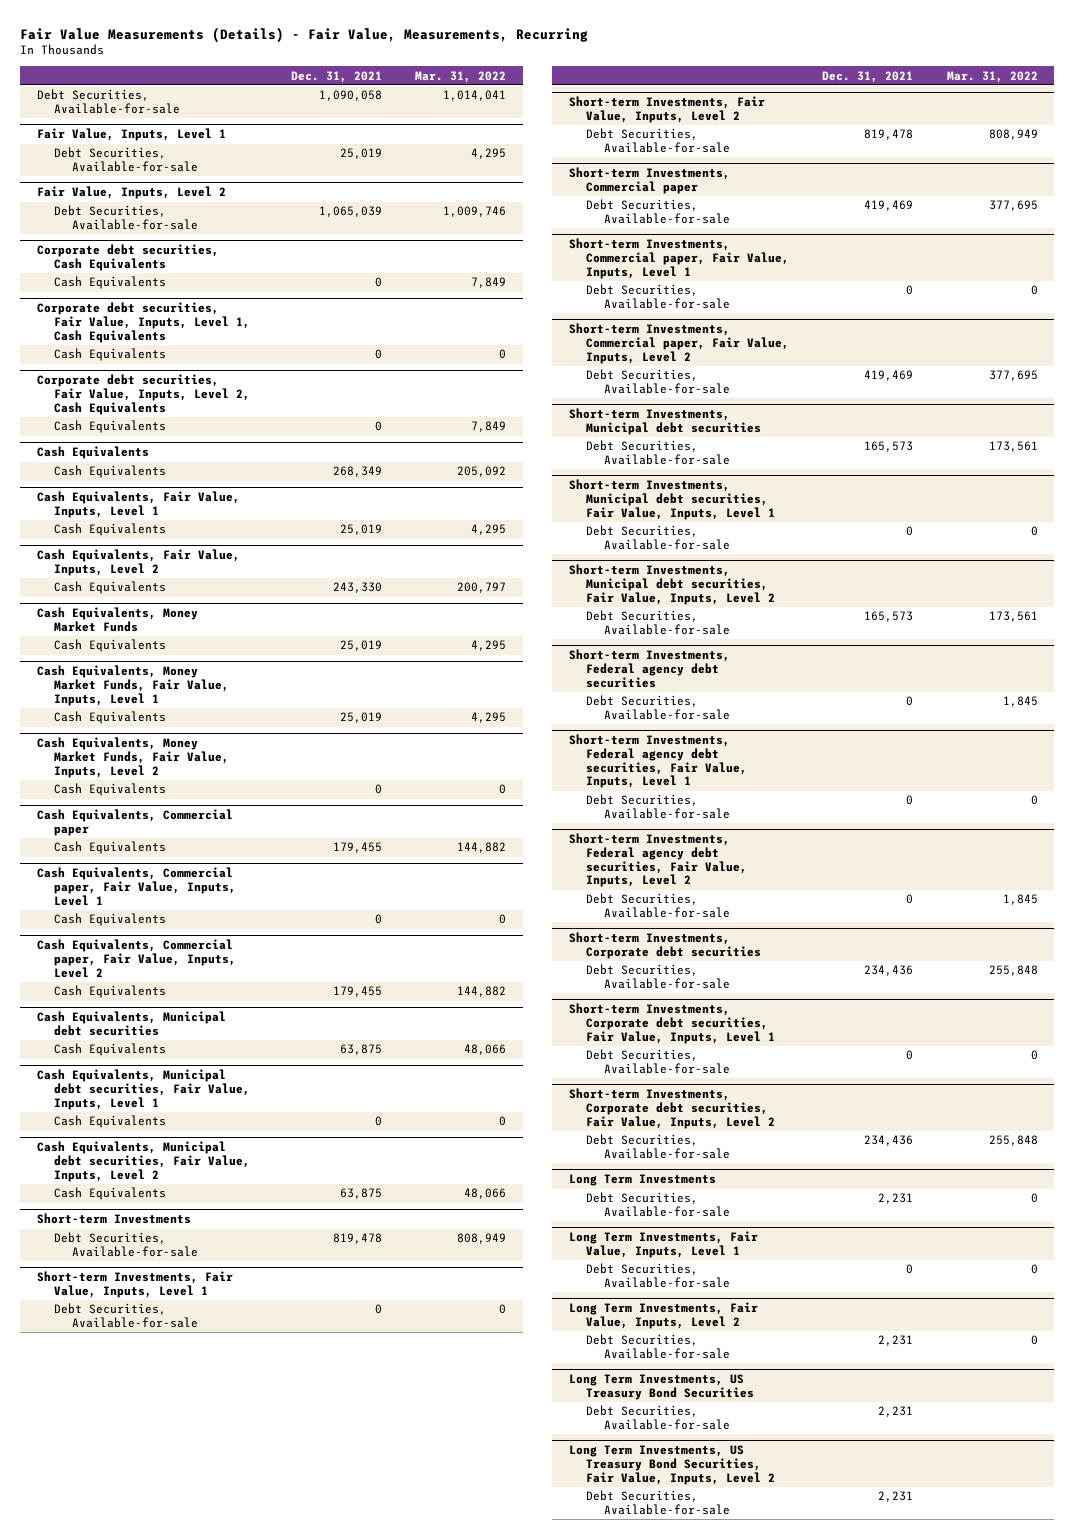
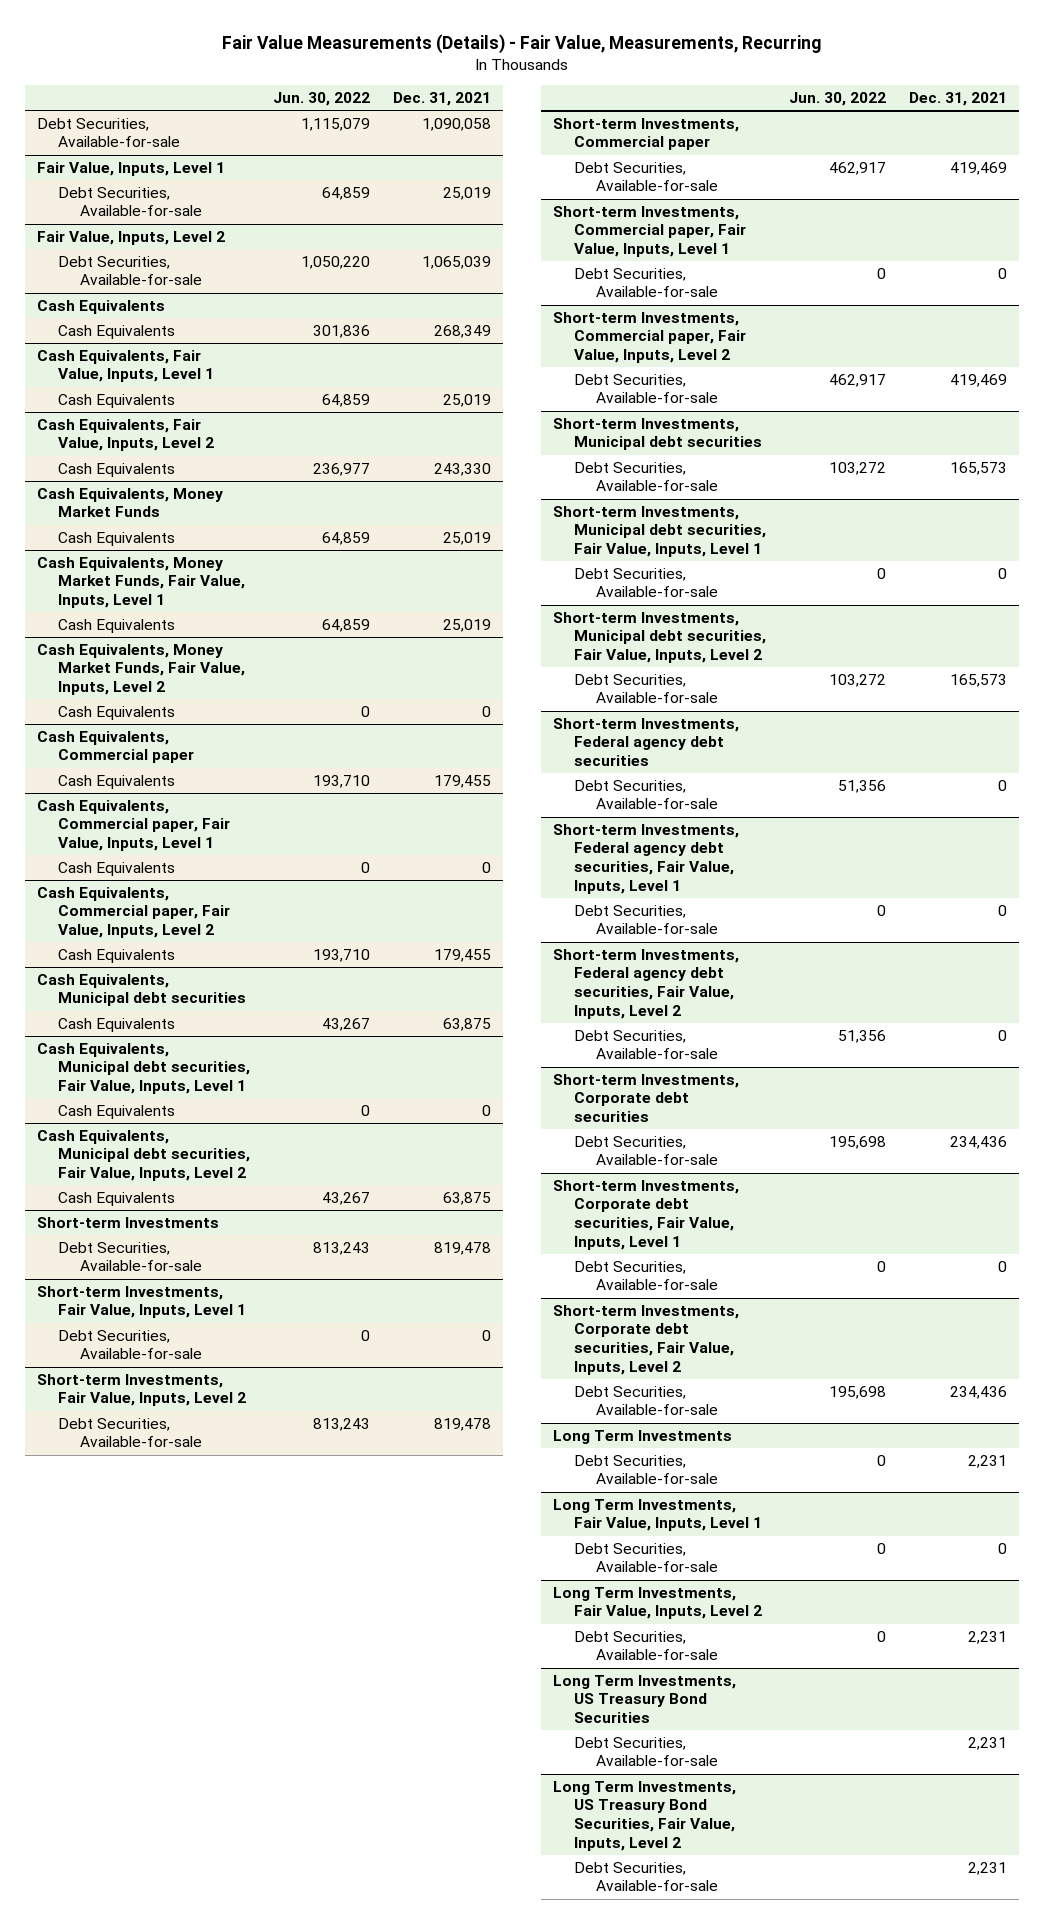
- | Dec. 31, 2021 | Mar. 31, 2022
+ | Jun. 30, 2022 | Dec. 31, 2021
- Corporate debt securities, Cash Equivalents
- Cash Equivalents | 0 | 7,849
- Corporate debt securities, Fair Value, Inputs, Level 1, Cash Equivalents
- Cash Equivalents | 0 | 0
- Corporate debt securities, Fair Value, Inputs, Level 2, Cash Equivalents
- Cash Equivalents | 0 | 7,849

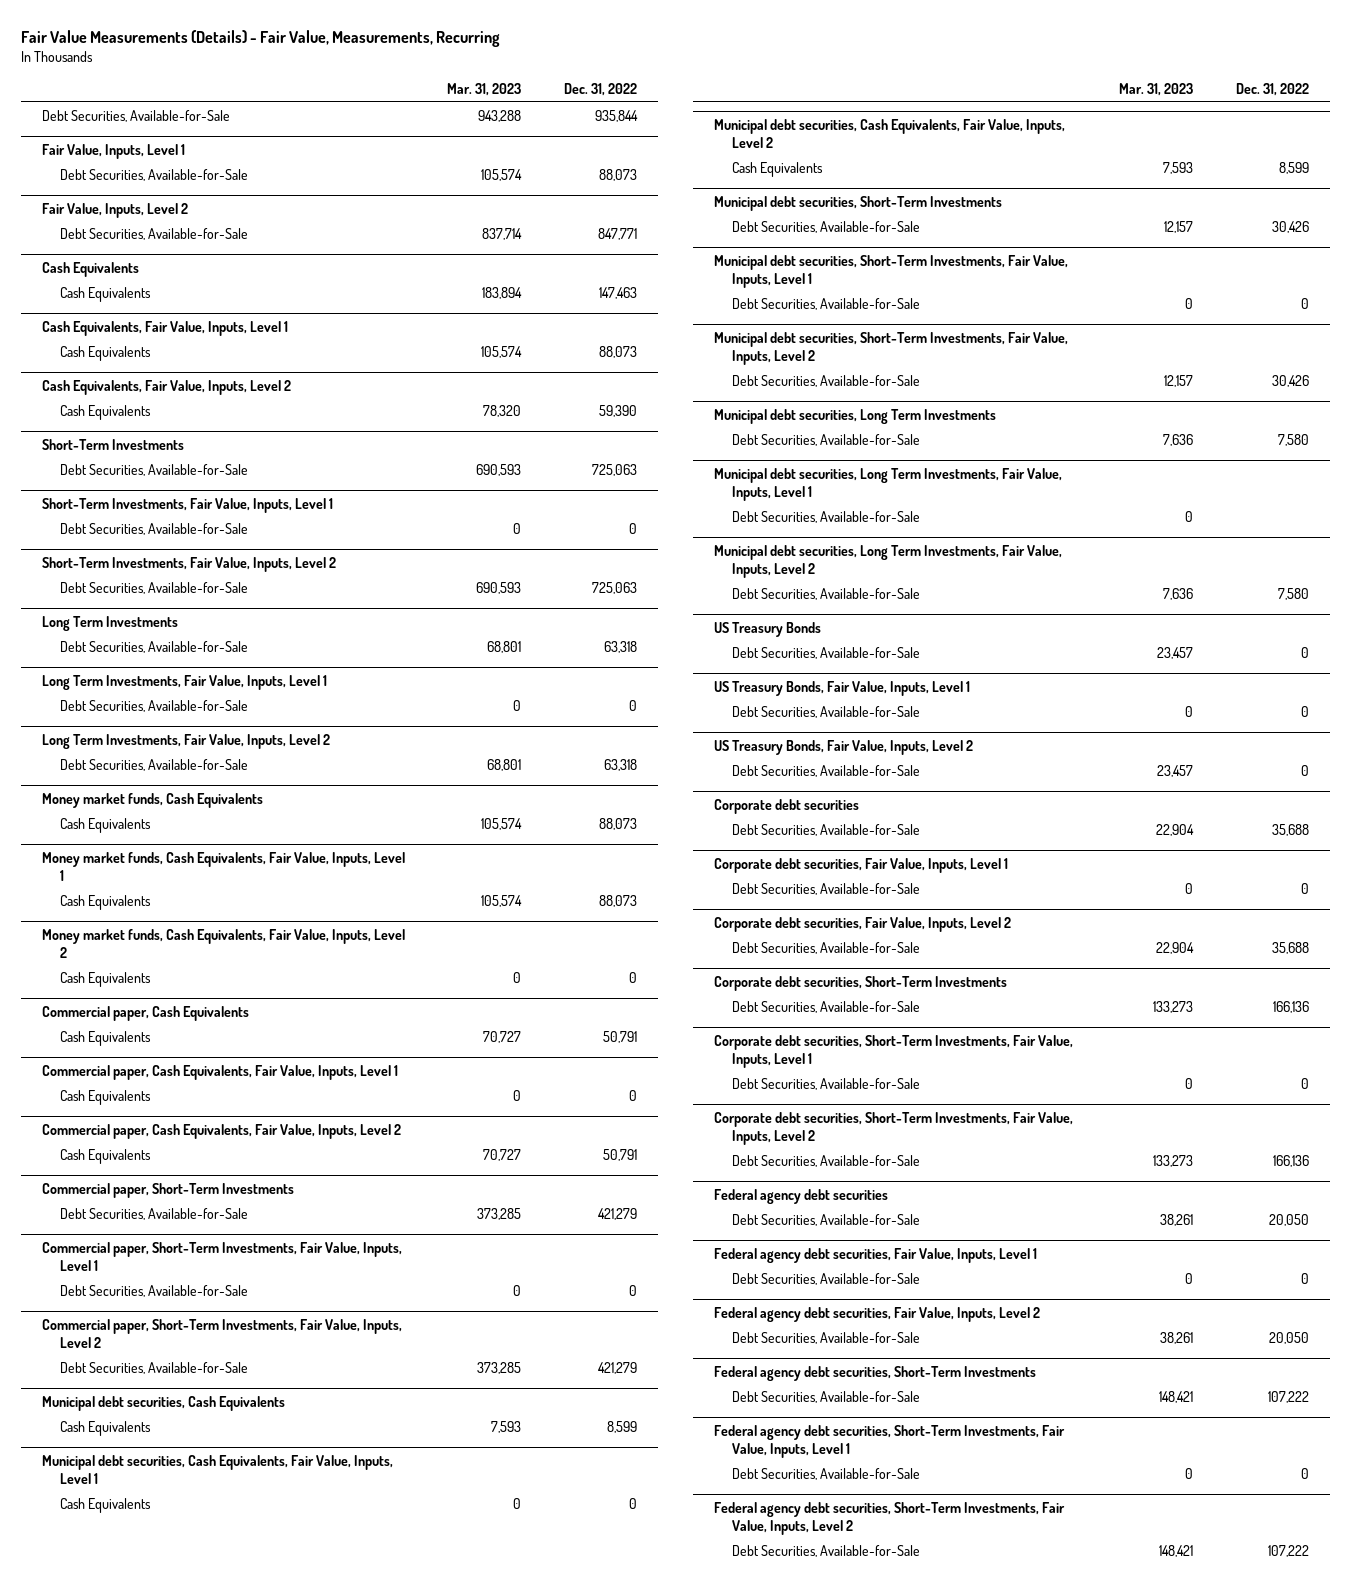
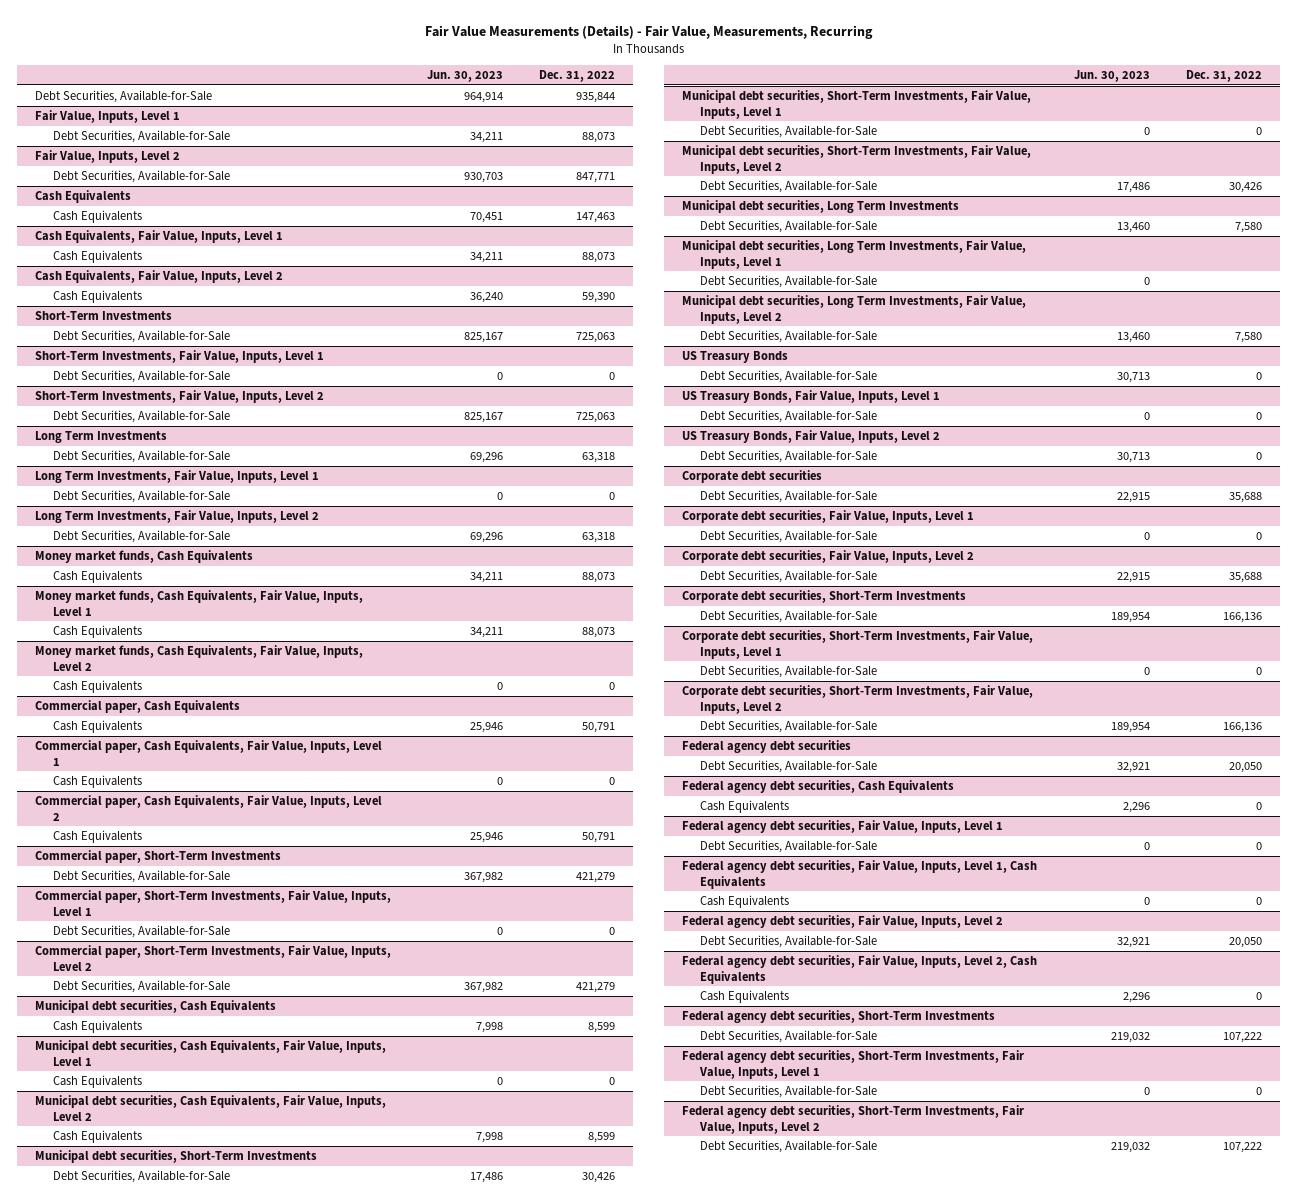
- | Mar. 31, 2023 | Dec. 31, 2022
+ | Jun. 30, 2023 | Dec. 31, 2022
+ Federal agency debt securities, Cash Equivalents
+ Cash Equivalents | 2,296 | 0
+ Federal agency debt securities, Fair Value, Inputs, Level 1, Cash Equivalents
+ Cash Equivalents | 0 | 0
+ Federal agency debt securities, Fair Value, Inputs, Level 2, Cash Equivalents
+ Cash Equivalents | 2,296 | 0

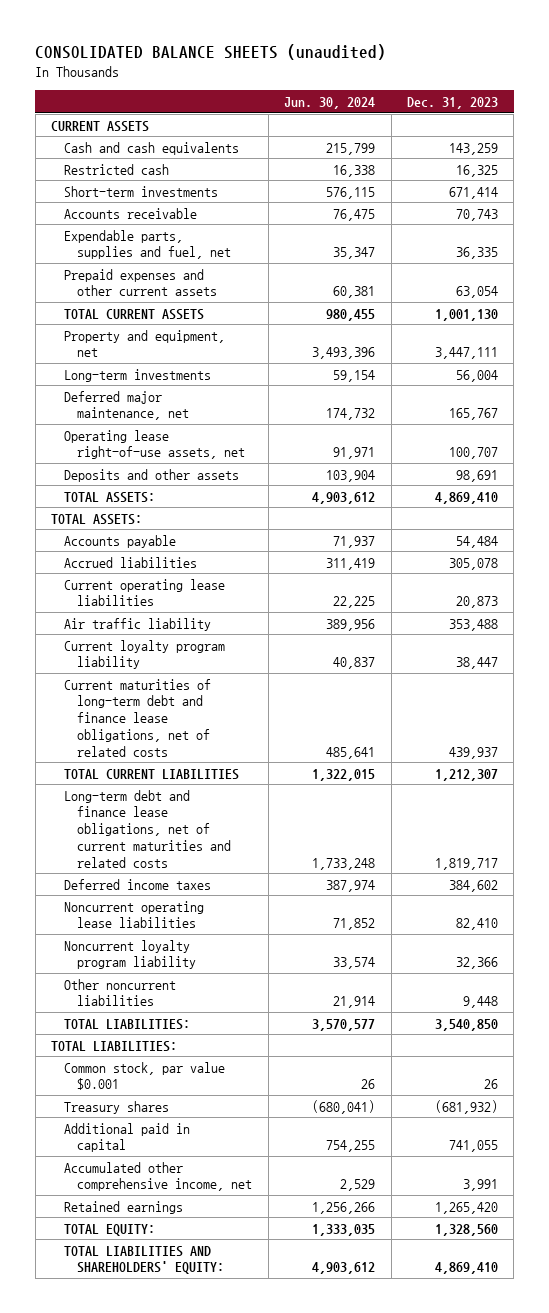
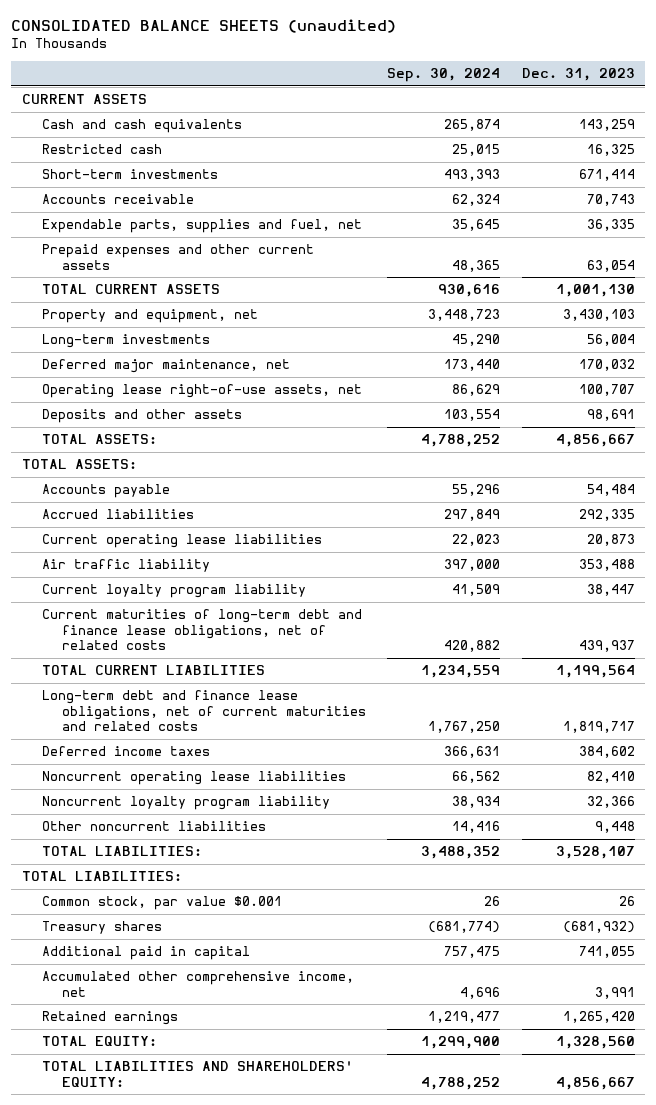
- | Jun. 30, 2024 | Dec. 31, 2023
+ | Sep. 30, 2024 | Dec. 31, 2023
- Property and equipment, net | 3,493,396 | 3,447,111
+ Property and equipment, net | 3,448,723 | 3,430,103
- Deferred major maintenance, net | 174,732 | 165,767
+ Deferred major maintenance, net | 173,440 | 170,032
- TOTAL ASSETS: | 4,903,612 | 4,869,410
+ TOTAL ASSETS: | 4,788,252 | 4,856,667
- Accrued liabilities | 311,419 | 305,078
+ Accrued liabilities | 297,849 | 292,335
- TOTAL CURRENT LIABILITIES | 1,322,015 | 1,212,307
+ TOTAL CURRENT LIABILITIES | 1,234,559 | 1,199,564
- TOTAL LIABILITIES: | 3,570,577 | 3,540,850
+ TOTAL LIABILITIES: | 3,488,352 | 3,528,107
- TOTAL LIABILITIES AND SHAREHOLDERS' EQUITY: | 4,903,612 | 4,869,410
+ TOTAL LIABILITIES AND SHAREHOLDERS' EQUITY: | 4,788,252 | 4,856,667

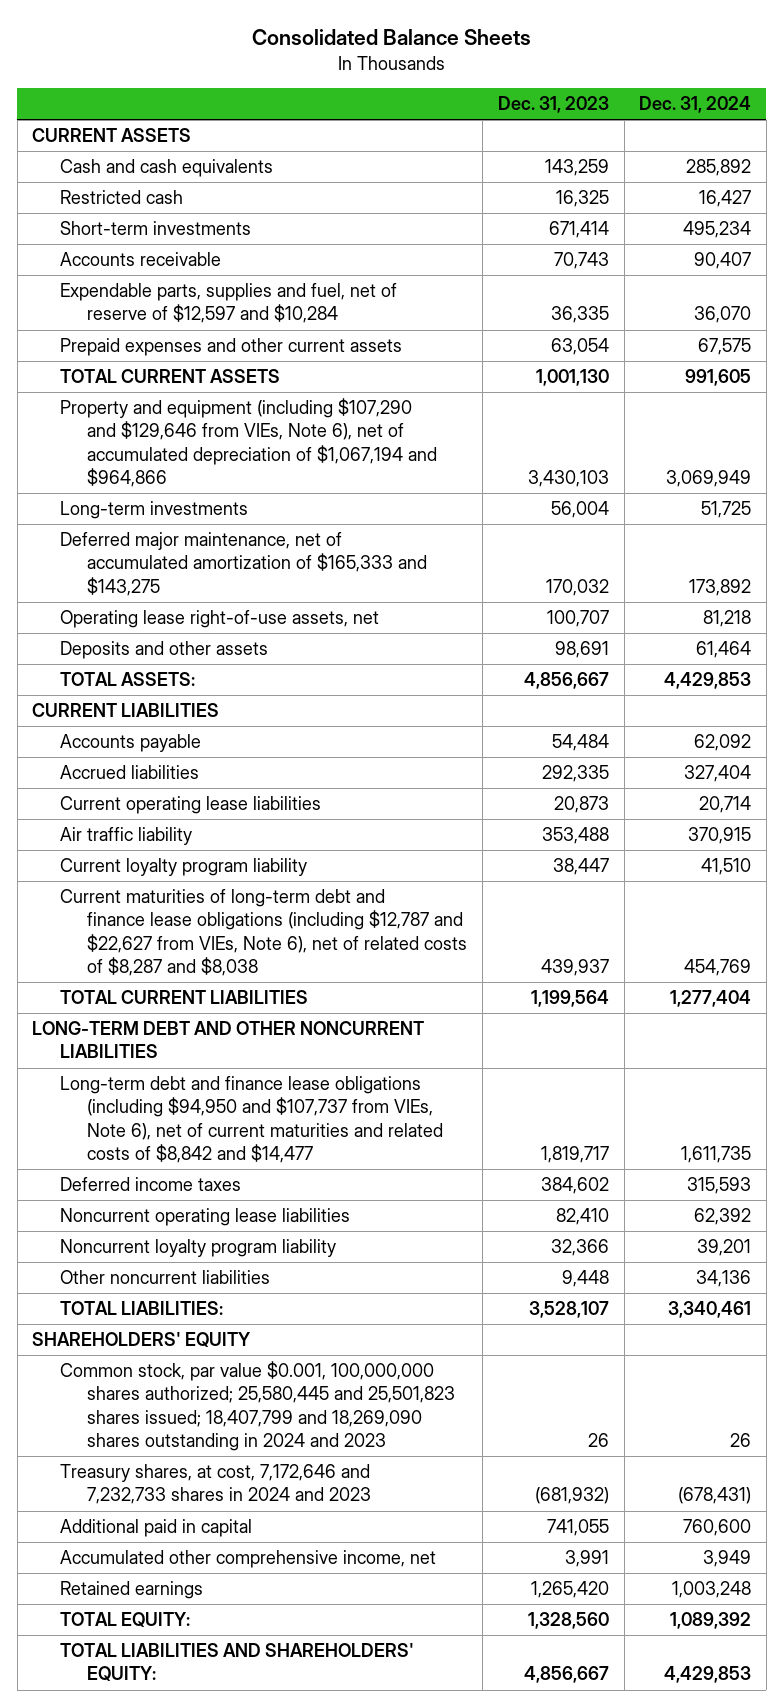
- CONSOLIDATED BALANCE SHEETS (unaudited)
+ Consolidated Balance Sheets
- | Sep. 30, 2024 | Dec. 31, 2023
+ | Dec. 31, 2023 | Dec. 31, 2024
- Expendable parts, supplies and fuel, net | 35,645 | 36,335
+ Expendable parts, supplies and fuel, net of reserve of $12,597 and $10,284 | 36,335 | 36,070
- Property and equipment, net | 3,448,723 | 3,430,103
+ Property and equipment (including $107,290 and $129,646 from VIEs, Note 6), net of accumulated depreciation of $1,067,194 and $964,866 | 3,430,103 | 3,069,949
- Deferred major maintenance, net | 173,440 | 170,032
+ Deferred major maintenance, net of accumulated amortization of $165,333 and $143,275 | 170,032 | 173,892
- TOTAL ASSETS:
+ CURRENT LIABILITIES
- Current maturities of long-term debt and finance lease obligations, net of related costs | 420,882 | 439,937
+ Current maturities of long-term debt and finance lease obligations (including $12,787 and $22,627 from VIEs, Note 6), net of related costs of $8,287 and $8,038 | 439,937 | 454,769
- Long-term debt and finance lease obligations, net of current maturities and related costs | 1,767,250 | 1,819,717
+ LONG-TERM DEBT AND OTHER NONCURRENT LIABILITIES
+ Long-term debt and finance lease obligations (including $94,950 and $107,737 from VIEs, Note 6), net of current maturities and related costs of $8,842 and $14,477 | 1,819,717 | 1,611,735
- TOTAL LIABILITIES:
- Common stock, par value $0.001 | 26 | 26
- Treasury shares | (681,774) | (681,932)
+ SHAREHOLDERS' EQUITY
+ Common stock, par value $0.001, 100,000,000 shares authorized; 25,580,445 and 25,501,823 shares issued; 18,407,799 and 18,269,090 shares outstanding in 2024 and 2023 | 26 | 26
+ Treasury shares, at cost, 7,172,646 and 7,232,733 shares in 2024 and 2023 | (681,932) | (678,431)

